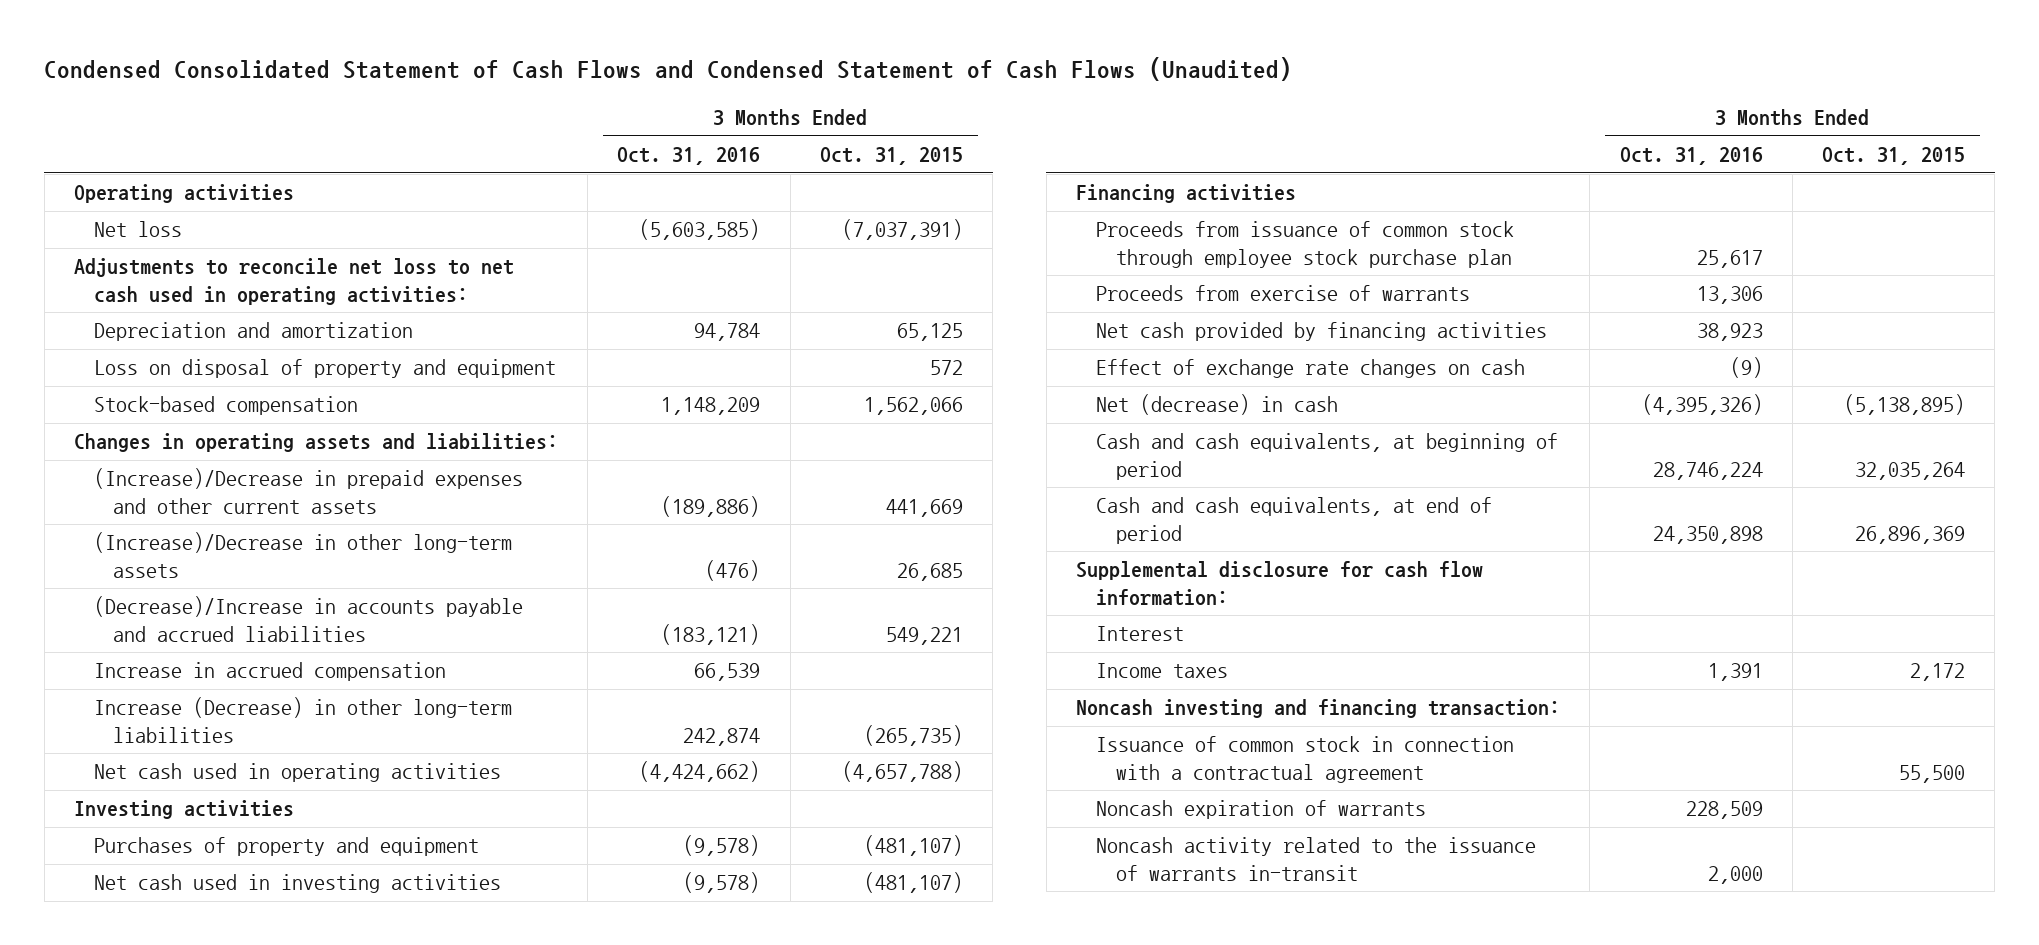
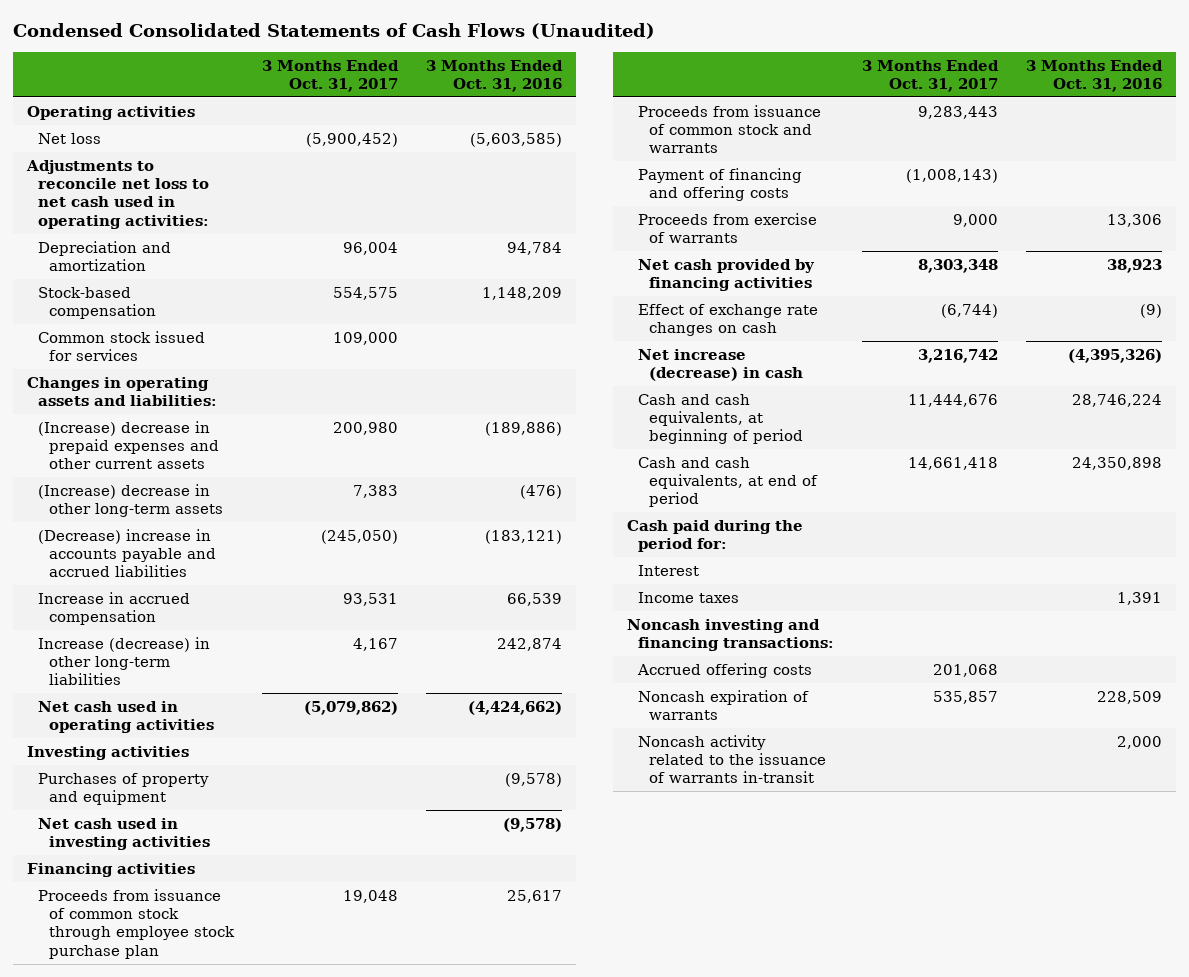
- Condensed Consolidated Statement of Cash Flows and Condensed Statement of Cash Flows (Unaudited)
+ Condensed Consolidated Statements of Cash Flows (Unaudited)
- | 3 Months Ended Oct. 31, 2016 | 3 Months Ended Oct. 31, 2015
+ | 3 Months Ended Oct. 31, 2017 | 3 Months Ended Oct. 31, 2016
- Loss on disposal of property and equipment | | 572
+ Common stock issued for services | 109,000 |
- (Increase)/Decrease in prepaid expenses and other current assets | (189,886) | 441,669
- (Increase)/Decrease in other long-term assets | (476) | 26,685
- (Decrease)/Increase in accounts payable and accrued liabilities | (183,121) | 549,221
+ (Increase) decrease in prepaid expenses and other current assets | 200,980 | (189,886)
+ (Increase) decrease in other long-term assets | 7,383 | (476)
+ (Decrease) increase in accounts payable and accrued liabilities | (245,050) | (183,121)
- Increase (Decrease) in other long-term liabilities | 242,874 | (265,735)
+ Increase (decrease) in other long-term liabilities | 4,167 | 242,874
+ Proceeds from issuance of common stock and warrants | 9,283,443 |
+ Payment of financing and offering costs | (1,008,143) |
- Net (decrease) in cash | (4,395,326) | (5,138,895)
+ Net increase (decrease) in cash | 3,216,742 | (4,395,326)
- Supplemental disclosure for cash flow information:
+ Cash paid during the period for:
- Noncash investing and financing transaction:
- Issuance of common stock in connection with a contractual agreement | | 55,500
+ Noncash investing and financing transactions:
+ Accrued offering costs | 201,068 |

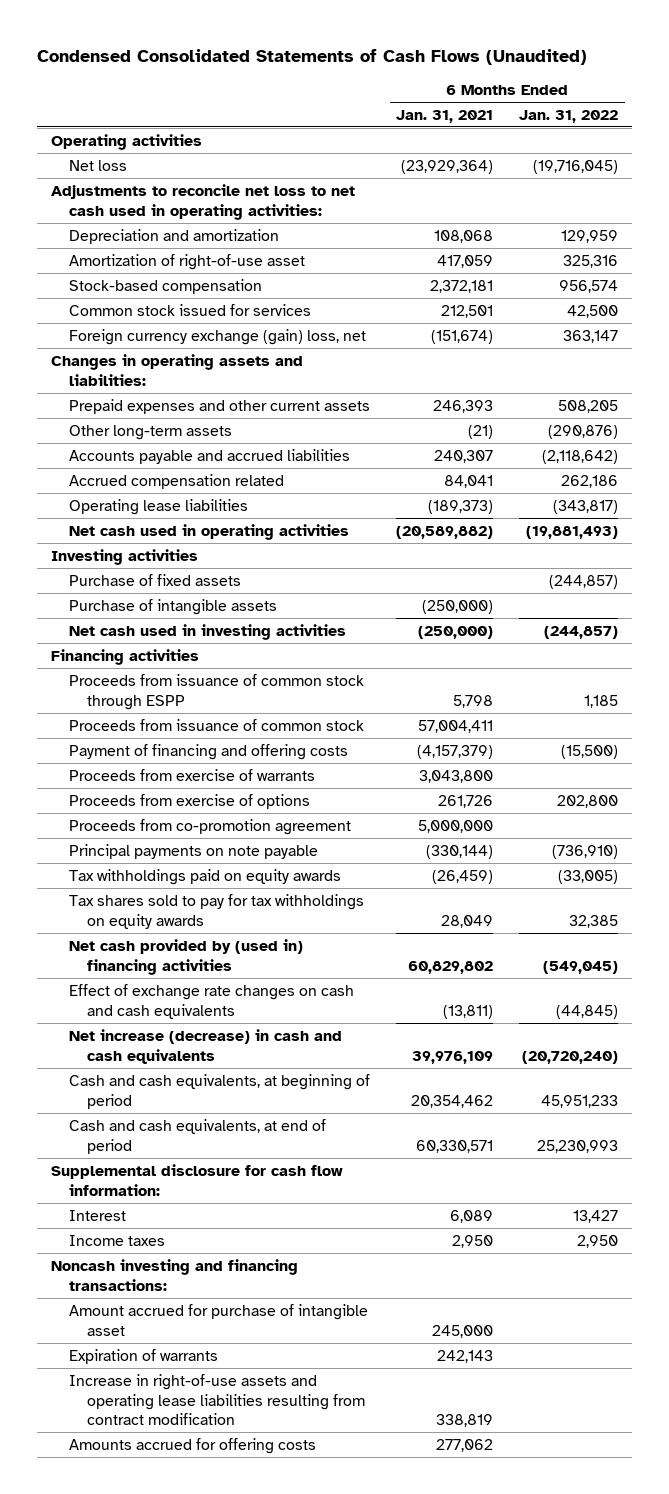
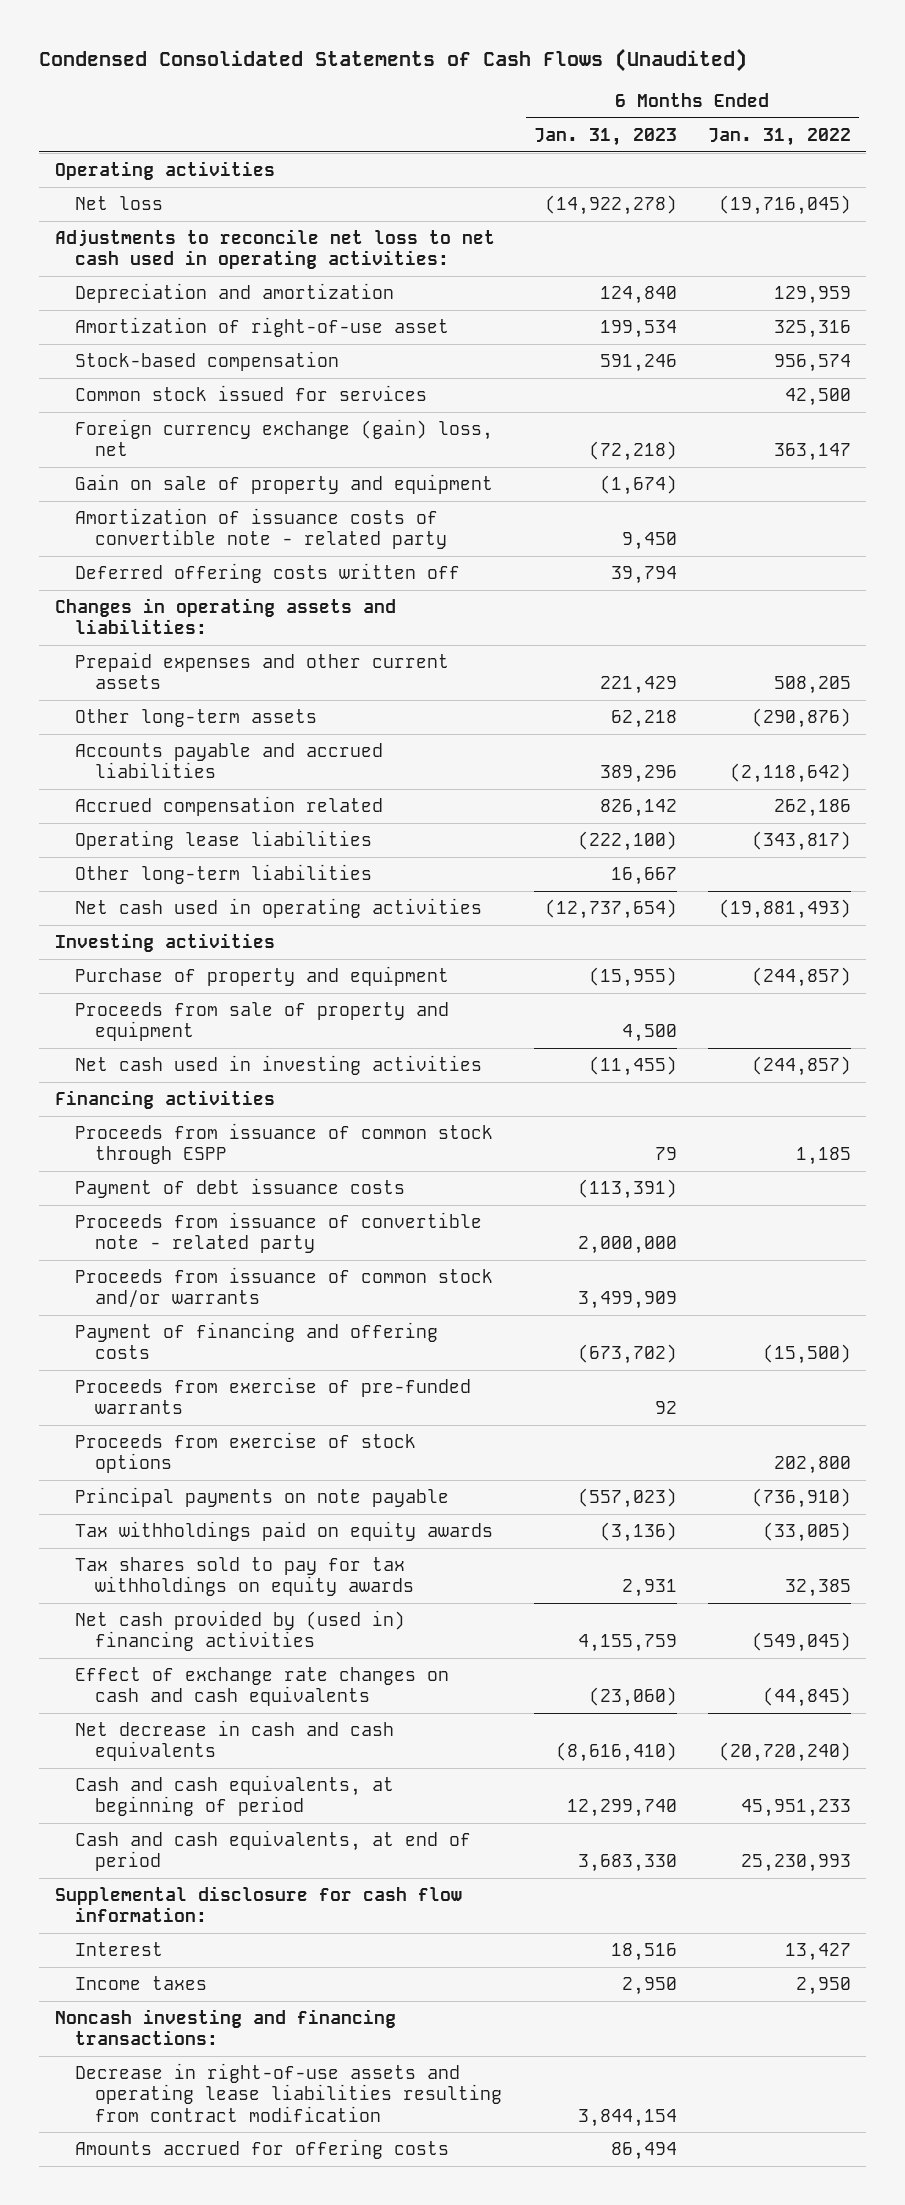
- | 6 Months Ended Jan. 31, 2021 | 6 Months Ended Jan. 31, 2022
+ | 6 Months Ended Jan. 31, 2023 | 6 Months Ended Jan. 31, 2022
+ Gain on sale of property and equipment | (1,674) |
+ Amortization of issuance costs of convertible note - related party | 9,450 |
+ Deferred offering costs written off | 39,794 |
+ Other long-term liabilities | 16,667 |
- Purchase of fixed assets | | (244,857)
- Purchase of intangible assets | (250,000) |
+ Purchase of property and equipment | (15,955) | (244,857)
+ Proceeds from sale of property and equipment | 4,500 |
- Proceeds from issuance of common stock | 57,004,411 |
+ Payment of debt issuance costs | (113,391) |
+ Proceeds from issuance of convertible note - related party | 2,000,000 |
+ Proceeds from issuance of common stock and/or warrants | 3,499,909 |
- Proceeds from exercise of warrants | 3,043,800 |
- Proceeds from exercise of options | 261,726 | 202,800
- Proceeds from co-promotion agreement | 5,000,000 |
+ Proceeds from exercise of pre-funded warrants | 92 |
+ Proceeds from exercise of stock options | | 202,800
- Net increase (decrease) in cash and cash equivalents | 39,976,109 | (20,720,240)
+ Net decrease in cash and cash equivalents | (8,616,410) | (20,720,240)
- Amount accrued for purchase of intangible asset | 245,000 |
- Expiration of warrants | 242,143 |
- Increase in right-of-use assets and operating lease liabilities resulting from contract modification | 338,819 |
+ Decrease in right-of-use assets and operating lease liabilities resulting from contract modification | 3,844,154 |

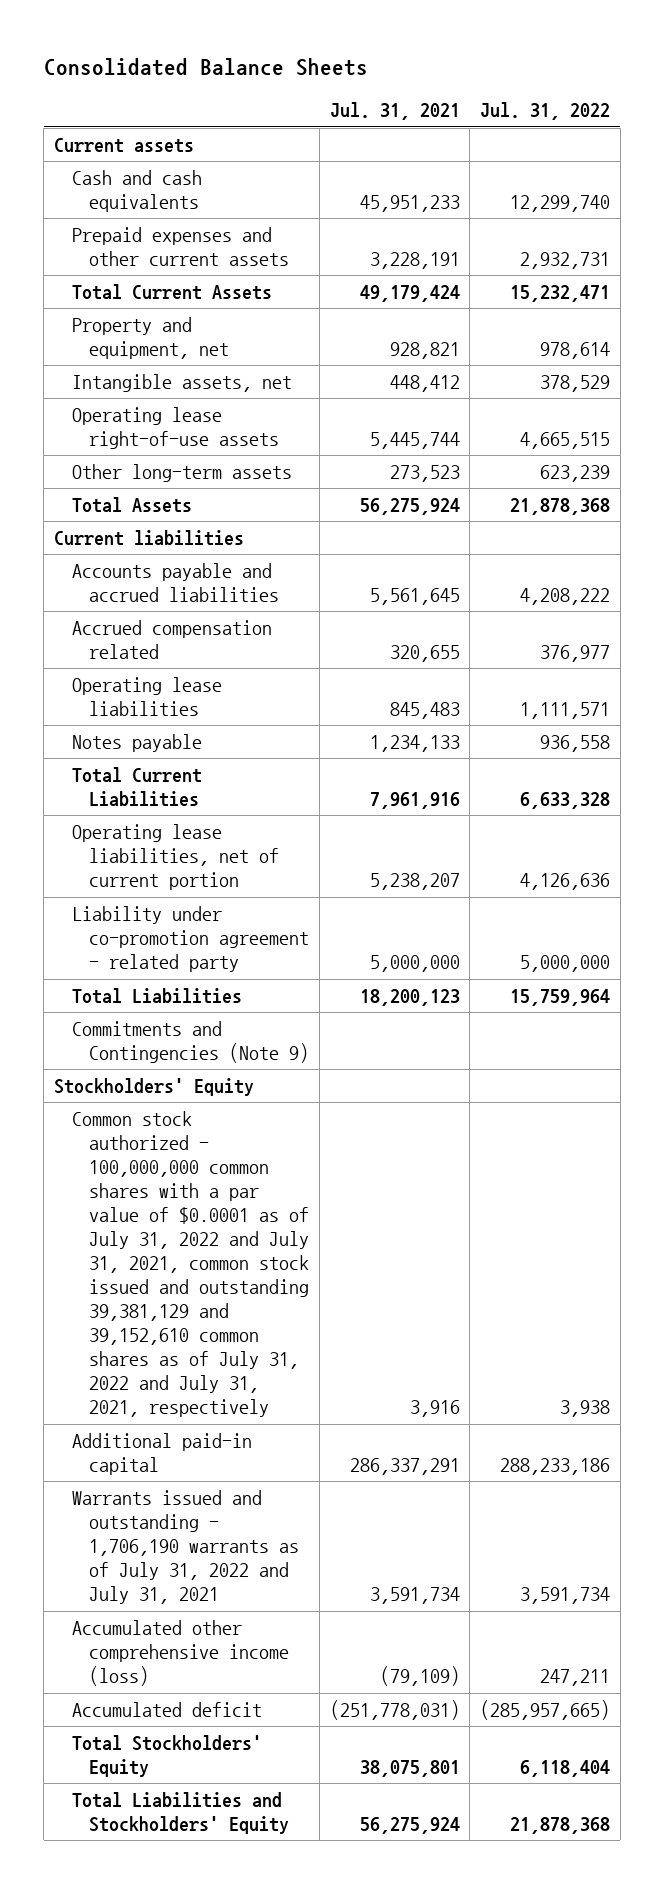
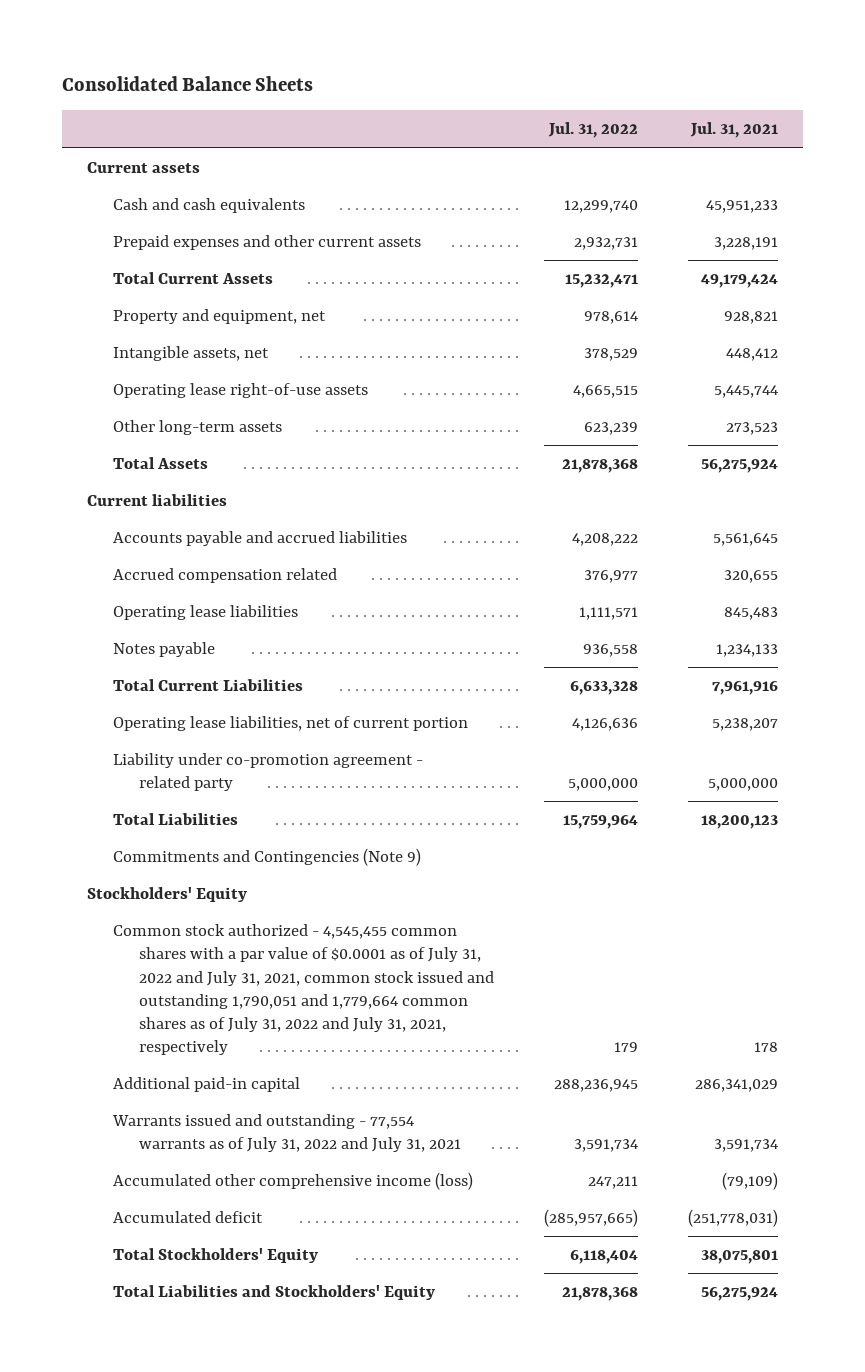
- | Jul. 31, 2021 | Jul. 31, 2022
+ | Jul. 31, 2022 | Jul. 31, 2021
- Common stock authorized - 100,000,000 common shares with a par value of $0.0001 as of July 31, 2022 and July 31, 2021, common stock issued and outstanding 39,381,129 and 39,152,610 common shares as of July 31, 2022 and July 31, 2021, respectively | 3,916 | 3,938
- Additional paid-in capital | 286,337,291 | 288,233,186
- Warrants issued and outstanding - 1,706,190 warrants as of July 31, 2022 and July 31, 2021 | 3,591,734 | 3,591,734
+ Common stock authorized - 4,545,455 common shares with a par value of $0.0001 as of July 31, 2022 and July 31, 2021, common stock issued and outstanding 1,790,051 and 1,779,664 common shares as of July 31, 2022 and July 31, 2021, respectively | 179 | 178
+ Additional paid-in capital | 288,236,945 | 286,341,029
+ Warrants issued and outstanding - 77,554 warrants as of July 31, 2022 and July 31, 2021 | 3,591,734 | 3,591,734

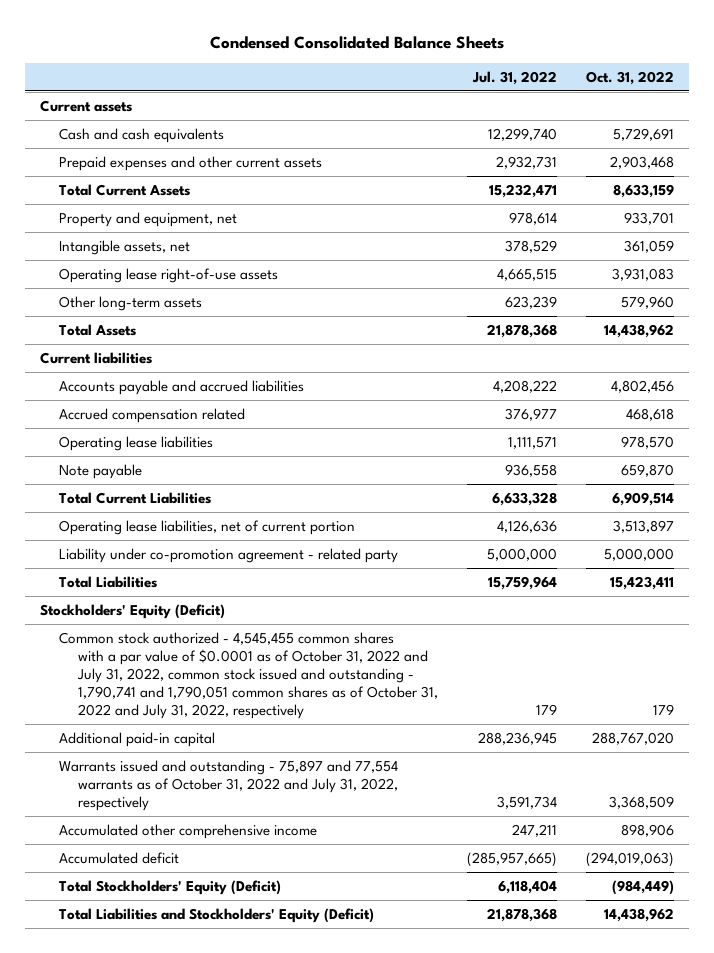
- Consolidated Balance Sheets
+ Condensed Consolidated Balance Sheets
- | Jul. 31, 2022 | Jul. 31, 2021
+ | Jul. 31, 2022 | Oct. 31, 2022
- Notes payable | 936,558 | 1,234,133
+ Note payable | 936,558 | 659,870
- Commitments and Contingencies (Note 9)
- Stockholders' Equity
- Common stock authorized - 4,545,455 common shares with a par value of $0.0001 as of July 31, 2022 and July 31, 2021, common stock issued and outstanding 1,790,051 and 1,779,664 common shares as of July 31, 2022 and July 31, 2021, respectively | 179 | 178
+ Stockholders' Equity (Deficit)
+ Common stock authorized - 4,545,455 common shares with a par value of $0.0001 as of October 31, 2022 and July 31, 2022, common stock issued and outstanding - 1,790,741 and 1,790,051 common shares as of October 31, 2022 and July 31, 2022, respectively | 179 | 179
- Warrants issued and outstanding - 77,554 warrants as of July 31, 2022 and July 31, 2021 | 3,591,734 | 3,591,734
- Accumulated other comprehensive income (loss) | 247,211 | (79,109)
+ Warrants issued and outstanding - 75,897 and 77,554 warrants as of October 31, 2022 and July 31, 2022, respectively | 3,591,734 | 3,368,509
+ Accumulated other comprehensive income | 247,211 | 898,906
- Total Stockholders' Equity | 6,118,404 | 38,075,801
- Total Liabilities and Stockholders' Equity | 21,878,368 | 56,275,924
+ Total Stockholders' Equity (Deficit) | 6,118,404 | (984,449)
+ Total Liabilities and Stockholders' Equity (Deficit) | 21,878,368 | 14,438,962

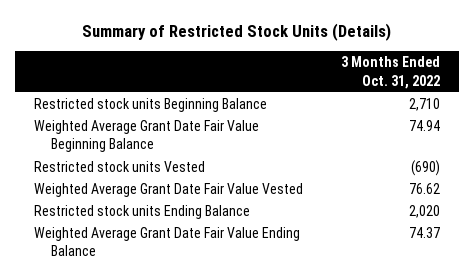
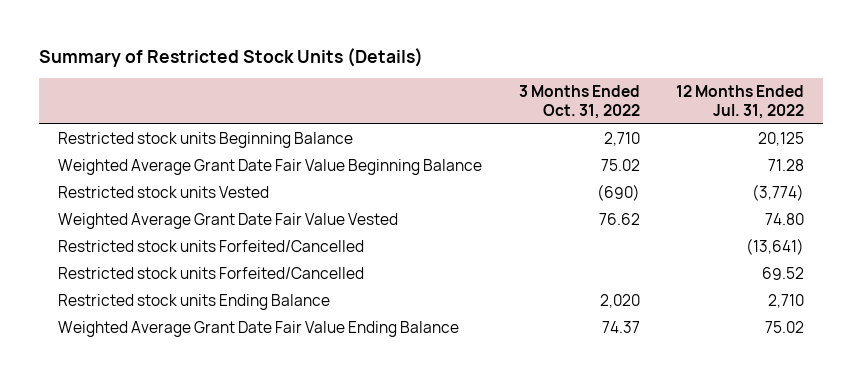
- | 3 Months Ended Oct. 31, 2022
+ | 3 Months Ended Oct. 31, 2022 | 12 Months Ended Jul. 31, 2022
- Weighted Average Grant Date Fair Value Beginning Balance | 74.94
+ Weighted Average Grant Date Fair Value Beginning Balance | 75.02 | 71.28
+ Restricted stock units Forfeited/Cancelled | | (13,641)
+ Restricted stock units Forfeited/Cancelled | | 69.52

